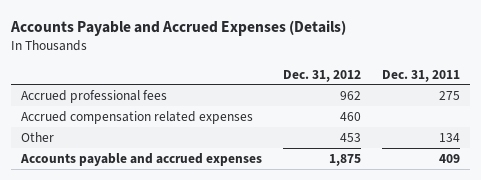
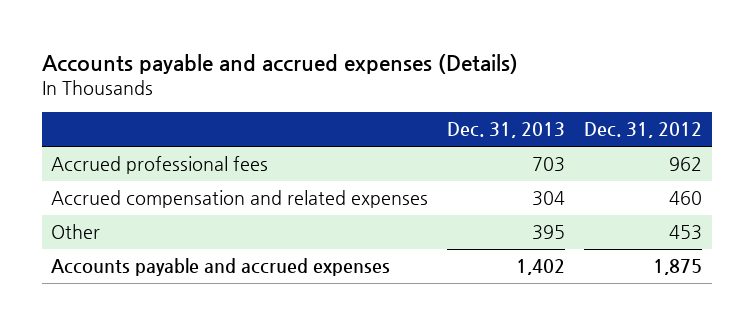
- Accounts Payable and Accrued Expenses (Details)
+ Accounts payable and accrued expenses (Details)
- | Dec. 31, 2012 | Dec. 31, 2011
+ | Dec. 31, 2013 | Dec. 31, 2012
- Accrued compensation related expenses | 460 |
+ Accrued compensation and related expenses | 304 | 460

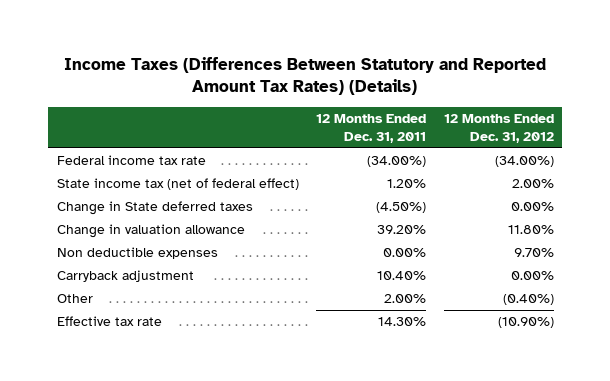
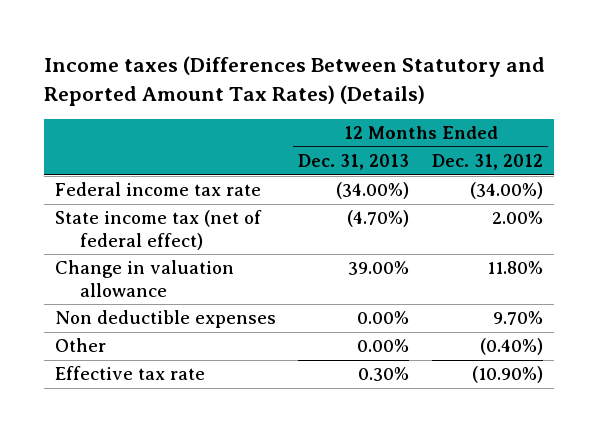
- Income Taxes (Differences Between Statutory and Reported Amount Tax Rates) (Details)
+ Income taxes (Differences Between Statutory and Reported Amount Tax Rates) (Details)
- | 12 Months Ended Dec. 31, 2011 | 12 Months Ended Dec. 31, 2012
+ | 12 Months Ended Dec. 31, 2013 | 12 Months Ended Dec. 31, 2012
- Change in State deferred taxes | (4.50%) | 0.00%
- Carryback adjustment | 10.40% | 0.00%

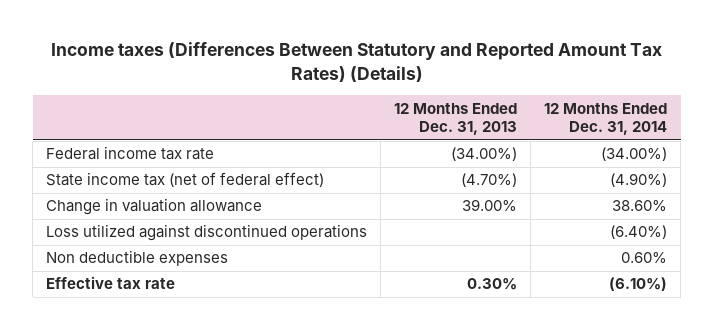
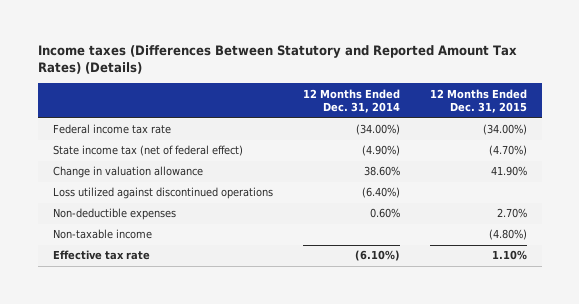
- | 12 Months Ended Dec. 31, 2013 | 12 Months Ended Dec. 31, 2014
+ | 12 Months Ended Dec. 31, 2014 | 12 Months Ended Dec. 31, 2015
- Non deductible expenses | | 0.60%
+ Non-deductible expenses | 0.60% | 2.70%
+ Non-taxable income | | (4.80%)

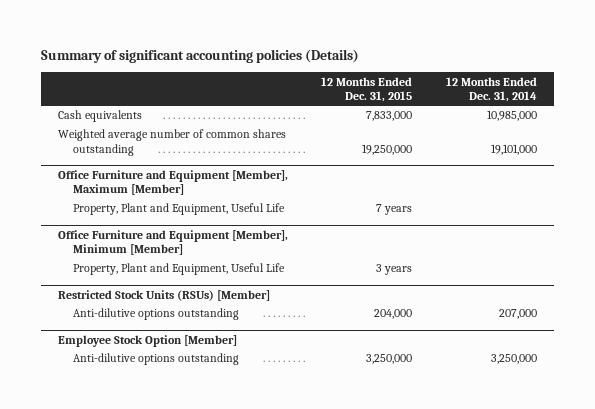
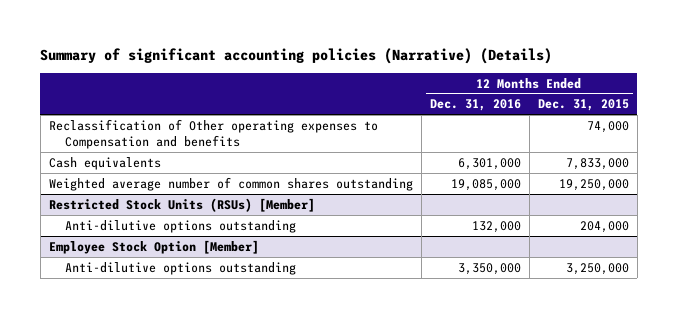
- Summary of significant accounting policies (Details)
+ Summary of significant accounting policies (Narrative) (Details)
- | 12 Months Ended Dec. 31, 2015 | 12 Months Ended Dec. 31, 2014
+ | 12 Months Ended Dec. 31, 2016 | 12 Months Ended Dec. 31, 2015
+ Reclassification of Other operating expenses to Compensation and benefits | | 74,000
- Office Furniture and Equipment [Member], Maximum [Member]
- Property, Plant and Equipment, Useful Life | 7 years |
- Office Furniture and Equipment [Member], Minimum [Member]
- Property, Plant and Equipment, Useful Life | 3 years |

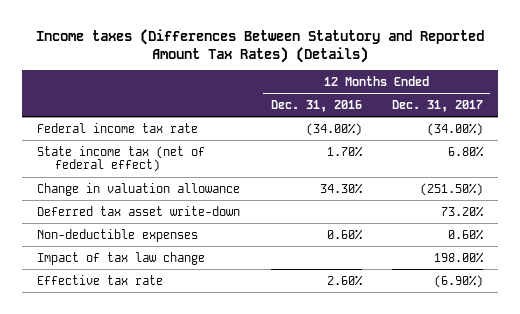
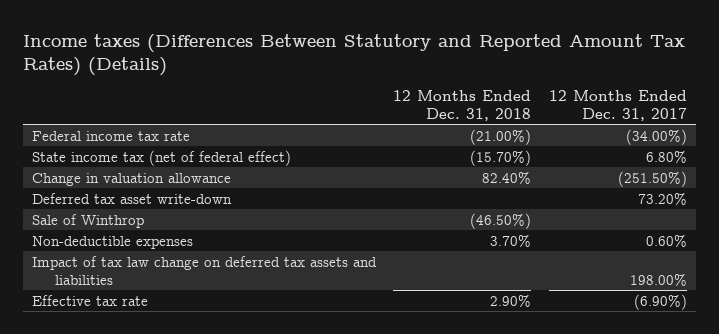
- | 12 Months Ended Dec. 31, 2016 | 12 Months Ended Dec. 31, 2017
+ | 12 Months Ended Dec. 31, 2018 | 12 Months Ended Dec. 31, 2017
+ Sale of Winthrop | (46.50%) |
- Impact of tax law change | | 198.00%
+ Impact of tax law change on deferred tax assets and liabilities | | 198.00%

